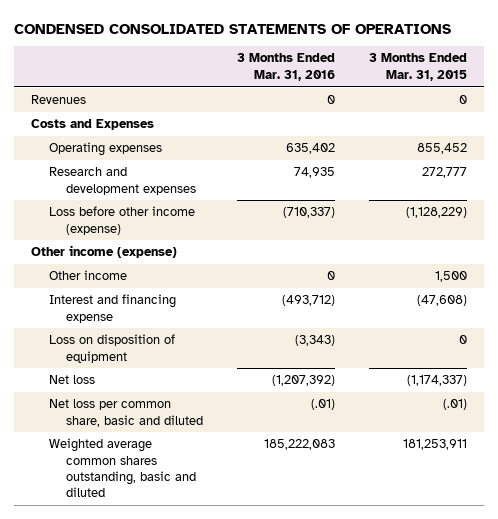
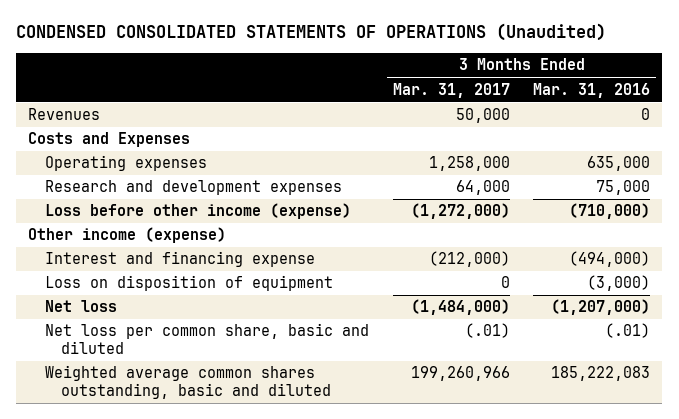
- CONDENSED CONSOLIDATED STATEMENTS OF OPERATIONS
+ CONDENSED CONSOLIDATED STATEMENTS OF OPERATIONS (Unaudited)
- | 3 Months Ended Mar. 31, 2016 | 3 Months Ended Mar. 31, 2015
+ | 3 Months Ended Mar. 31, 2017 | 3 Months Ended Mar. 31, 2016
- Operating expenses | 635,402 | 855,452
- Research and development expenses | 74,935 | 272,777
- Loss before other income (expense) | (710,337) | (1,128,229)
+ Operating expenses | 1,258,000 | 635,000
+ Research and development expenses | 64,000 | 75,000
+ Loss before other income (expense) | (1,272,000) | (710,000)
- Other income | 0 | 1,500
- Interest and financing expense | (493,712) | (47,608)
- Loss on disposition of equipment | (3,343) | 0
- Net loss | (1,207,392) | (1,174,337)
+ Interest and financing expense | (212,000) | (494,000)
+ Loss on disposition of equipment | 0 | (3,000)
+ Net loss | (1,484,000) | (1,207,000)

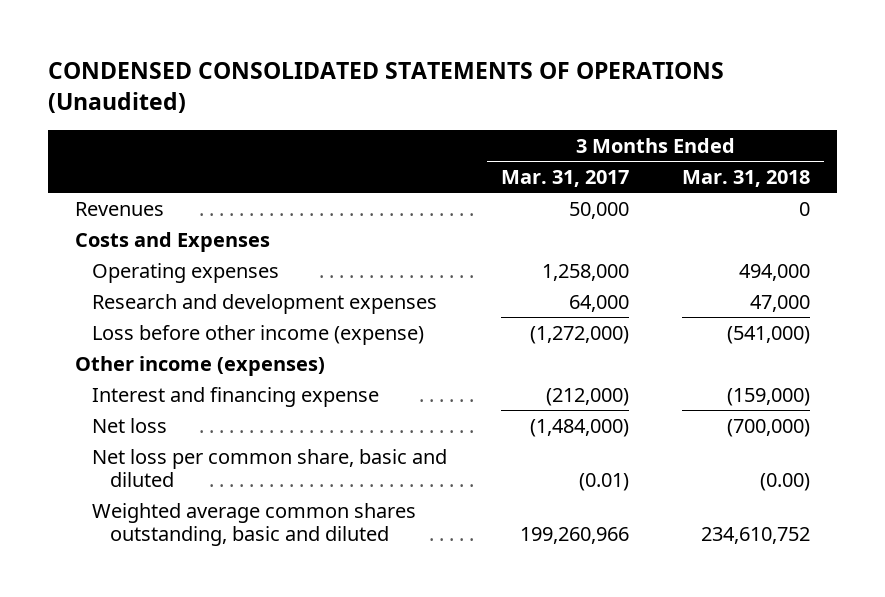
- | 3 Months Ended Mar. 31, 2017 | 3 Months Ended Mar. 31, 2016
+ | 3 Months Ended Mar. 31, 2017 | 3 Months Ended Mar. 31, 2018
- Other income (expense)
+ Other income (expenses)
- Loss on disposition of equipment | 0 | (3,000)
- Net loss per common share, basic and diluted | (.01) | (.01)
+ Net loss per common share, basic and diluted | (0.01) | (0.00)

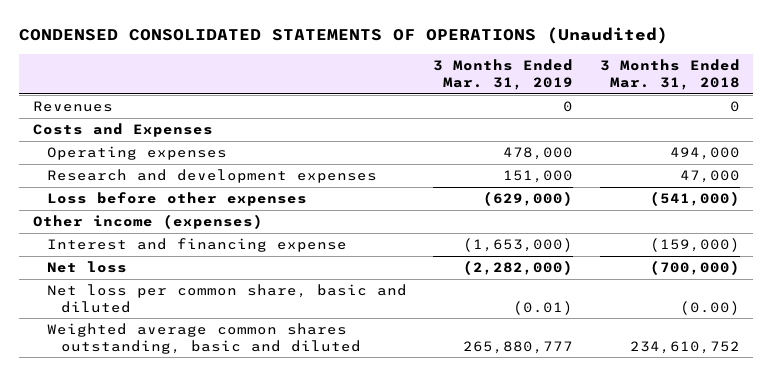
- | 3 Months Ended Mar. 31, 2017 | 3 Months Ended Mar. 31, 2018
+ | 3 Months Ended Mar. 31, 2019 | 3 Months Ended Mar. 31, 2018
- Loss before other income (expense) | (1,272,000) | (541,000)
+ Loss before other expenses | (629,000) | (541,000)

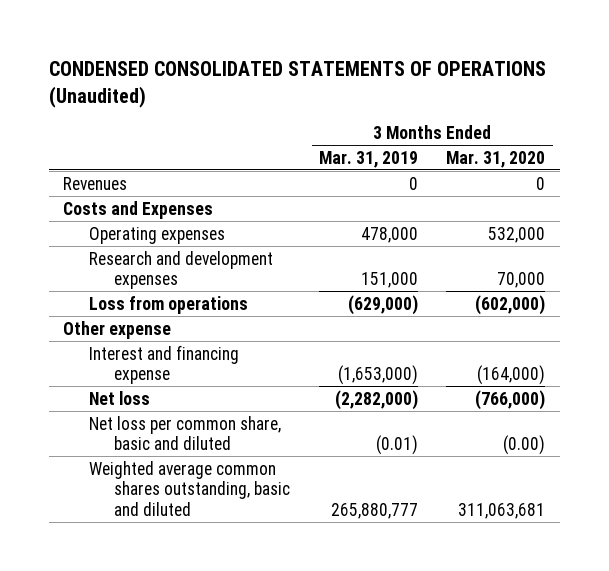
- | 3 Months Ended Mar. 31, 2019 | 3 Months Ended Mar. 31, 2018
+ | 3 Months Ended Mar. 31, 2019 | 3 Months Ended Mar. 31, 2020
- Loss before other expenses | (629,000) | (541,000)
- Other income (expenses)
+ Loss from operations | (629,000) | (602,000)
+ Other expense

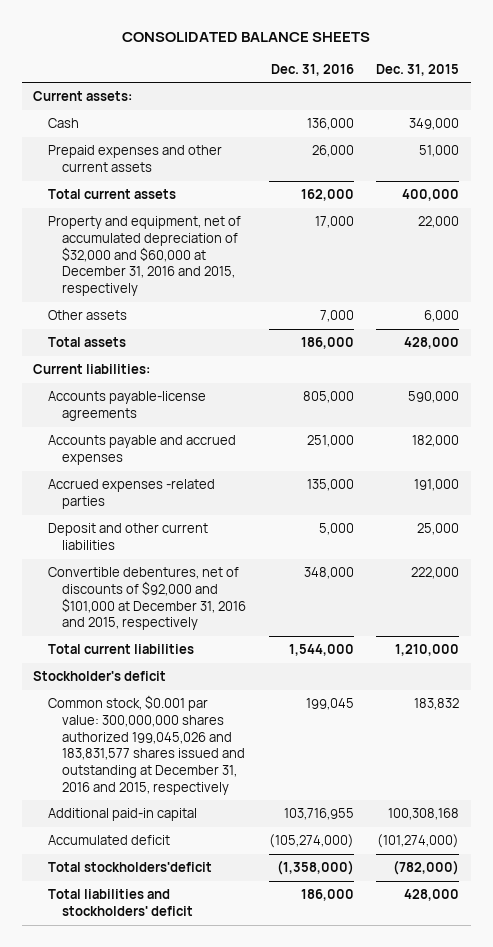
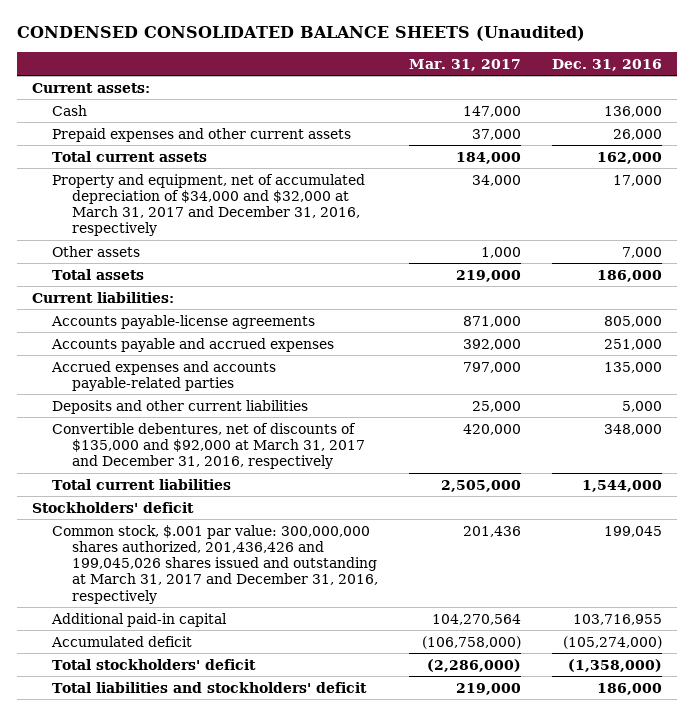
- CONSOLIDATED BALANCE SHEETS
+ CONDENSED CONSOLIDATED BALANCE SHEETS (Unaudited)
- | Dec. 31, 2016 | Dec. 31, 2015
+ | Mar. 31, 2017 | Dec. 31, 2016
- Property and equipment, net of accumulated depreciation of $32,000 and $60,000 at December 31, 2016 and 2015, respectively | 17,000 | 22,000
+ Property and equipment, net of accumulated depreciation of $34,000 and $32,000 at March 31, 2017 and December 31, 2016, respectively | 34,000 | 17,000
- Accrued expenses -related parties | 135,000 | 191,000
- Deposit and other current liabilities | 5,000 | 25,000
- Convertible debentures, net of discounts of $92,000 and $101,000 at December 31, 2016 and 2015, respectively | 348,000 | 222,000
+ Accrued expenses and accounts payable-related parties | 797,000 | 135,000
+ Deposits and other current liabilities | 25,000 | 5,000
+ Convertible debentures, net of discounts of $135,000 and $92,000 at March 31, 2017 and December 31, 2016, respectively | 420,000 | 348,000
- Stockholder's deficit
- Common stock, $0.001 par value: 300,000,000 shares authorized 199,045,026 and 183,831,577 shares issued and outstanding at December 31, 2016 and 2015, respectively | 199,045 | 183,832
+ Stockholders' deficit
+ Common stock, $.001 par value: 300,000,000 shares authorized, 201,436,426 and 199,045,026 shares issued and outstanding at March 31, 2017 and December 31, 2016, respectively | 201,436 | 199,045
- Total stockholders'deficit | (1,358,000) | (782,000)
+ Total stockholders' deficit | (2,286,000) | (1,358,000)

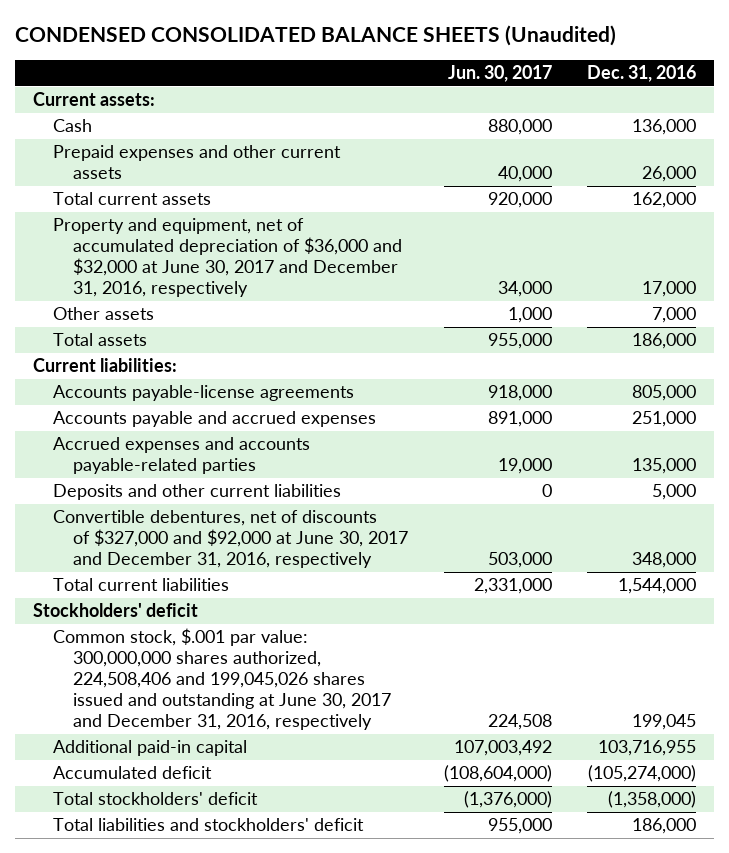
- | Mar. 31, 2017 | Dec. 31, 2016
+ | Jun. 30, 2017 | Dec. 31, 2016
- Property and equipment, net of accumulated depreciation of $34,000 and $32,000 at March 31, 2017 and December 31, 2016, respectively | 34,000 | 17,000
+ Property and equipment, net of accumulated depreciation of $36,000 and $32,000 at June 30, 2017 and December 31, 2016, respectively | 34,000 | 17,000
- Convertible debentures, net of discounts of $135,000 and $92,000 at March 31, 2017 and December 31, 2016, respectively | 420,000 | 348,000
+ Convertible debentures, net of discounts of $327,000 and $92,000 at June 30, 2017 and December 31, 2016, respectively | 503,000 | 348,000
- Common stock, $.001 par value: 300,000,000 shares authorized, 201,436,426 and 199,045,026 shares issued and outstanding at March 31, 2017 and December 31, 2016, respectively | 201,436 | 199,045
+ Common stock, $.001 par value: 300,000,000 shares authorized, 224,508,406 and 199,045,026 shares issued and outstanding at June 30, 2017 and December 31, 2016, respectively | 224,508 | 199,045

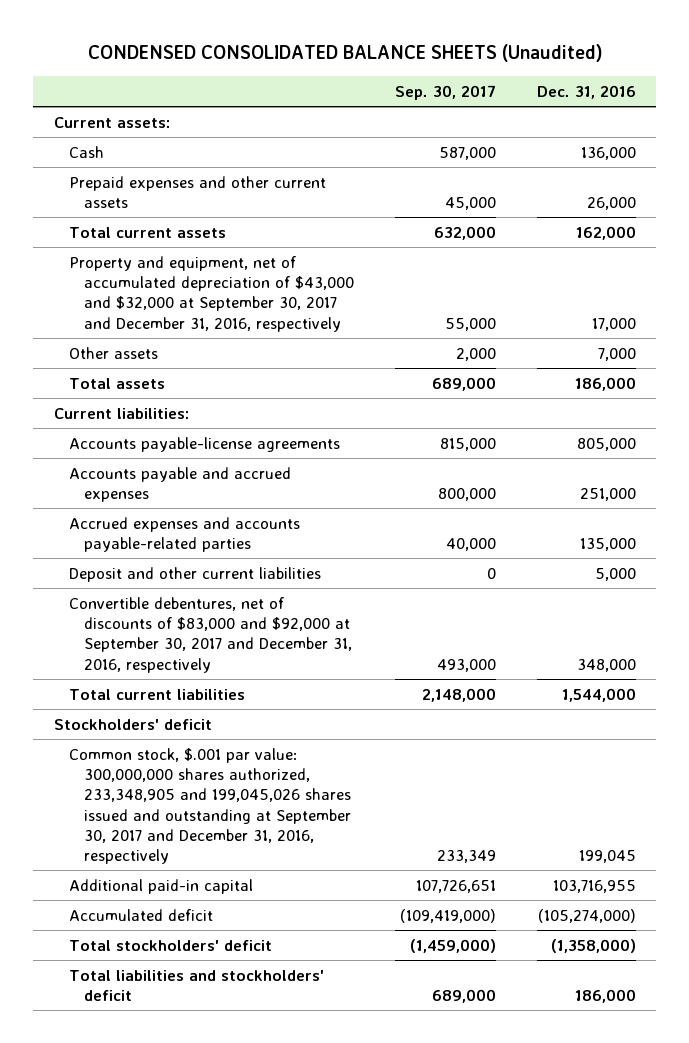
- | Jun. 30, 2017 | Dec. 31, 2016
+ | Sep. 30, 2017 | Dec. 31, 2016
- Property and equipment, net of accumulated depreciation of $36,000 and $32,000 at June 30, 2017 and December 31, 2016, respectively | 34,000 | 17,000
+ Property and equipment, net of accumulated depreciation of $43,000 and $32,000 at September 30, 2017 and December 31, 2016, respectively | 55,000 | 17,000
- Deposits and other current liabilities | 0 | 5,000
- Convertible debentures, net of discounts of $327,000 and $92,000 at June 30, 2017 and December 31, 2016, respectively | 503,000 | 348,000
+ Deposit and other current liabilities | 0 | 5,000
+ Convertible debentures, net of discounts of $83,000 and $92,000 at September 30, 2017 and December 31, 2016, respectively | 493,000 | 348,000
- Common stock, $.001 par value: 300,000,000 shares authorized, 224,508,406 and 199,045,026 shares issued and outstanding at June 30, 2017 and December 31, 2016, respectively | 224,508 | 199,045
+ Common stock, $.001 par value: 300,000,000 shares authorized, 233,348,905 and 199,045,026 shares issued and outstanding at September 30, 2017 and December 31, 2016, respectively | 233,349 | 199,045

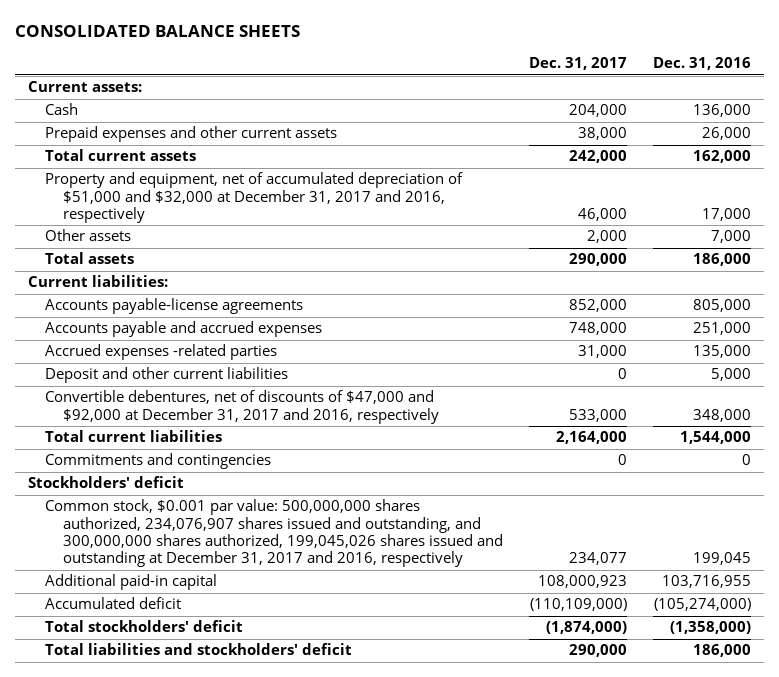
- CONDENSED CONSOLIDATED BALANCE SHEETS (Unaudited)
+ CONSOLIDATED BALANCE SHEETS
- | Sep. 30, 2017 | Dec. 31, 2016
+ | Dec. 31, 2017 | Dec. 31, 2016
- Property and equipment, net of accumulated depreciation of $43,000 and $32,000 at September 30, 2017 and December 31, 2016, respectively | 55,000 | 17,000
+ Property and equipment, net of accumulated depreciation of $51,000 and $32,000 at December 31, 2017 and 2016, respectively | 46,000 | 17,000
- Accrued expenses and accounts payable-related parties | 40,000 | 135,000
+ Accrued expenses -related parties | 31,000 | 135,000
- Convertible debentures, net of discounts of $83,000 and $92,000 at September 30, 2017 and December 31, 2016, respectively | 493,000 | 348,000
+ Convertible debentures, net of discounts of $47,000 and $92,000 at December 31, 2017 and 2016, respectively | 533,000 | 348,000
+ Commitments and contingencies | 0 | 0
- Common stock, $.001 par value: 300,000,000 shares authorized, 233,348,905 and 199,045,026 shares issued and outstanding at September 30, 2017 and December 31, 2016, respectively | 233,349 | 199,045
+ Common stock, $0.001 par value: 500,000,000 shares authorized, 234,076,907 shares issued and outstanding, and 300,000,000 shares authorized, 199,045,026 shares issued and outstanding at December 31, 2017 and 2016, respectively | 234,077 | 199,045

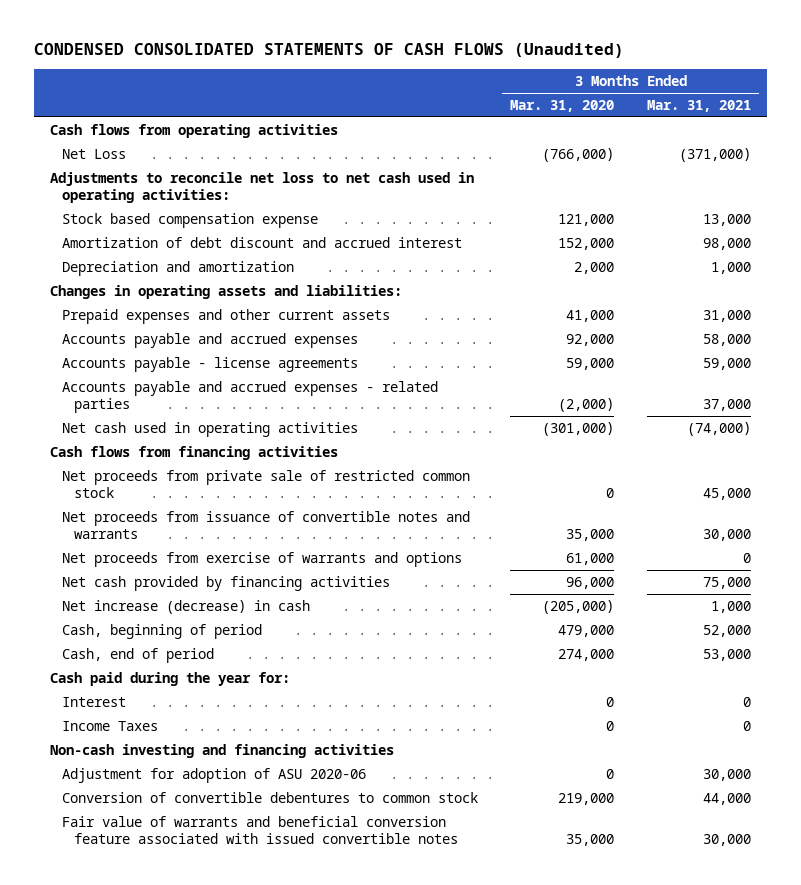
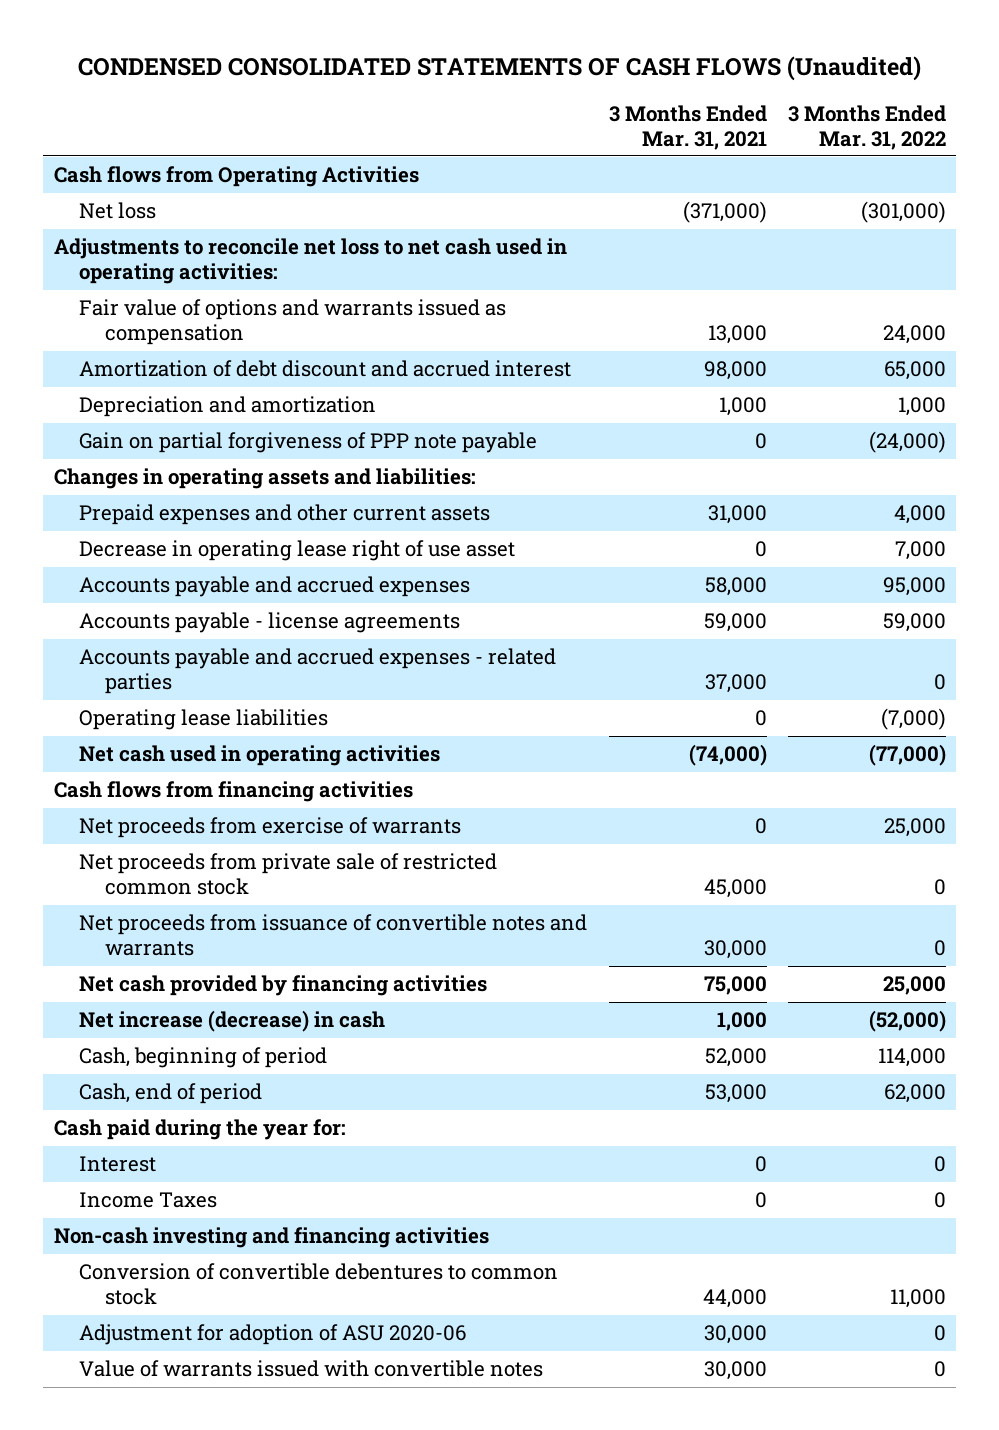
- | 3 Months Ended Mar. 31, 2020 | 3 Months Ended Mar. 31, 2021
+ | 3 Months Ended Mar. 31, 2021 | 3 Months Ended Mar. 31, 2022
- Cash flows from operating activities
- Net Loss | (766,000) | (371,000)
+ Cash flows from Operating Activities
+ Net loss | (371,000) | (301,000)
- Stock based compensation expense | 121,000 | 13,000
+ Fair value of options and warrants issued as compensation | 13,000 | 24,000
+ Gain on partial forgiveness of PPP note payable | 0 | (24,000)
+ Decrease in operating lease right of use asset | 0 | 7,000
+ Operating lease liabilities | 0 | (7,000)
+ Net proceeds from exercise of warrants | 0 | 25,000
- Net proceeds from exercise of warrants and options | 61,000 | 0
- Fair value of warrants and beneficial conversion feature associated with issued convertible notes | 35,000 | 30,000
moved down: Adjustment for adoption of ASU 2020-06 | 30,000 | 0
+ Value of warrants issued with convertible notes | 30,000 | 0

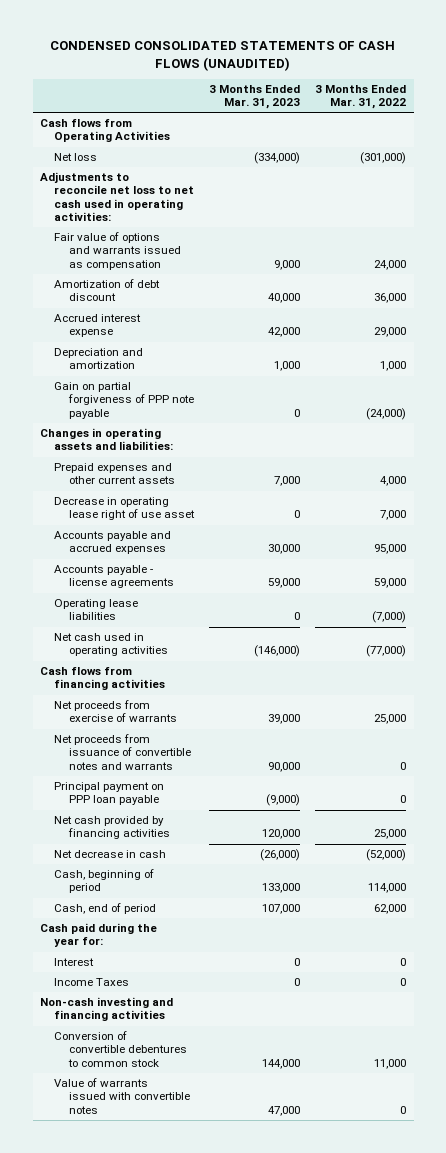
- CONDENSED CONSOLIDATED STATEMENTS OF CASH FLOWS (Unaudited)
+ CONDENSED CONSOLIDATED STATEMENTS OF CASH FLOWS (UNAUDITED)
- | 3 Months Ended Mar. 31, 2021 | 3 Months Ended Mar. 31, 2022
+ | 3 Months Ended Mar. 31, 2023 | 3 Months Ended Mar. 31, 2022
- Amortization of debt discount and accrued interest | 98,000 | 65,000
+ Amortization of debt discount | 40,000 | 36,000
+ Accrued interest expense | 42,000 | 29,000
- Accounts payable and accrued expenses - related parties | 37,000 | 0
- Net proceeds from private sale of restricted common stock | 45,000 | 0
+ Principal payment on PPP loan payable | (9,000) | 0
- Net increase (decrease) in cash | 1,000 | (52,000)
+ Net decrease in cash | (26,000) | (52,000)
- Adjustment for adoption of ASU 2020-06 | 30,000 | 0

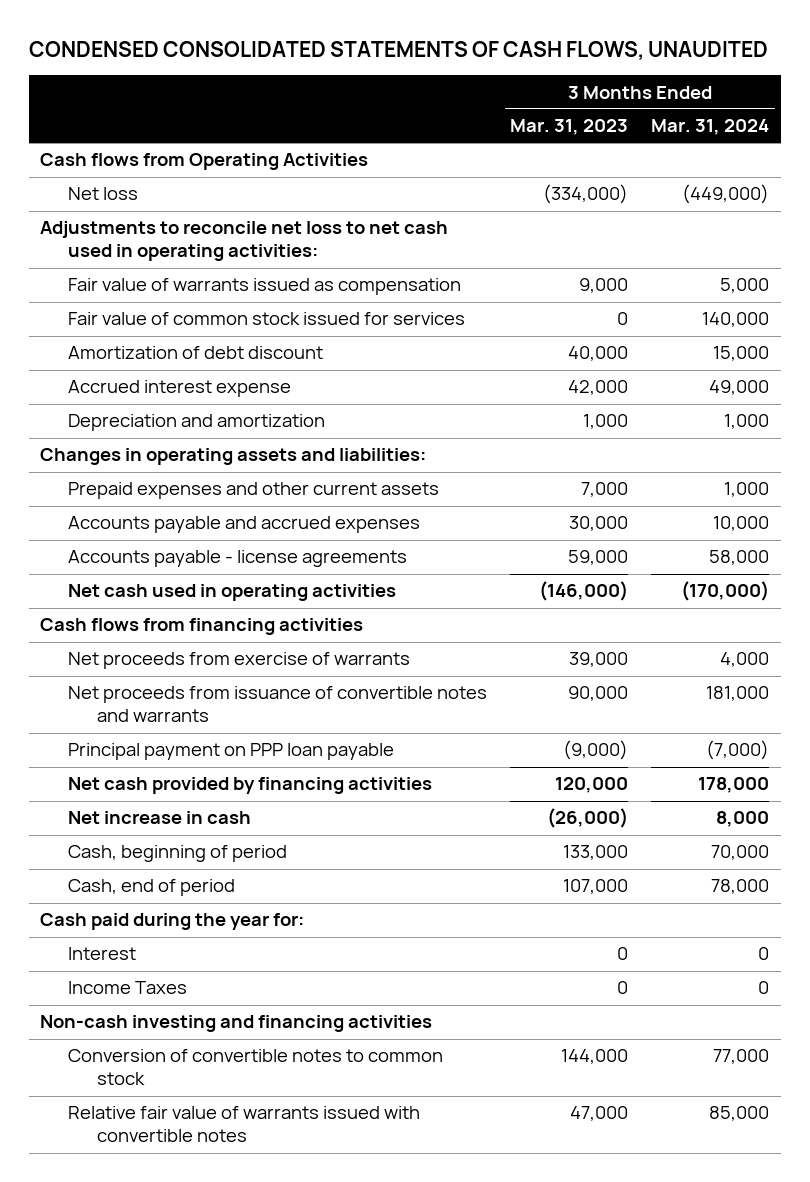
- CONDENSED CONSOLIDATED STATEMENTS OF CASH FLOWS (UNAUDITED)
+ CONDENSED CONSOLIDATED STATEMENTS OF CASH FLOWS, UNAUDITED
- | 3 Months Ended Mar. 31, 2023 | 3 Months Ended Mar. 31, 2022
+ | 3 Months Ended Mar. 31, 2023 | 3 Months Ended Mar. 31, 2024
- Fair value of options and warrants issued as compensation | 9,000 | 24,000
+ Fair value of warrants issued as compensation | 9,000 | 5,000
+ Fair value of common stock issued for services | 0 | 140,000
- Gain on partial forgiveness of PPP note payable | 0 | (24,000)
- Decrease in operating lease right of use asset | 0 | 7,000
- Operating lease liabilities | 0 | (7,000)
- Net decrease in cash | (26,000) | (52,000)
+ Net increase in cash | (26,000) | 8,000
- Conversion of convertible debentures to common stock | 144,000 | 11,000
- Value of warrants issued with convertible notes | 47,000 | 0
+ Conversion of convertible notes to common stock | 144,000 | 77,000
+ Relative fair value of warrants issued with convertible notes | 47,000 | 85,000

